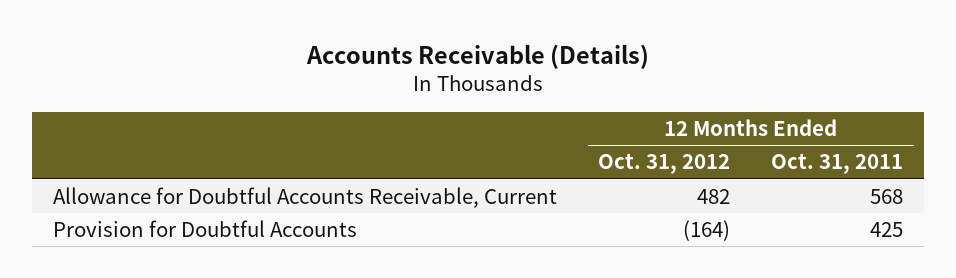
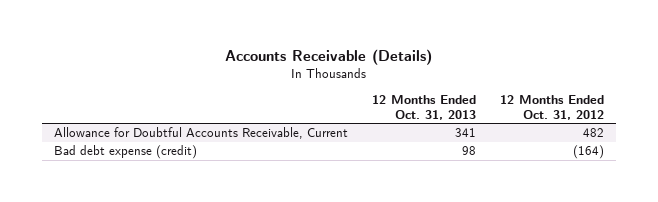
- | 12 Months Ended Oct. 31, 2012 | 12 Months Ended Oct. 31, 2011
+ | 12 Months Ended Oct. 31, 2013 | 12 Months Ended Oct. 31, 2012
- Provision for Doubtful Accounts | (164) | 425
+ Bad debt expense (credit) | 98 | (164)

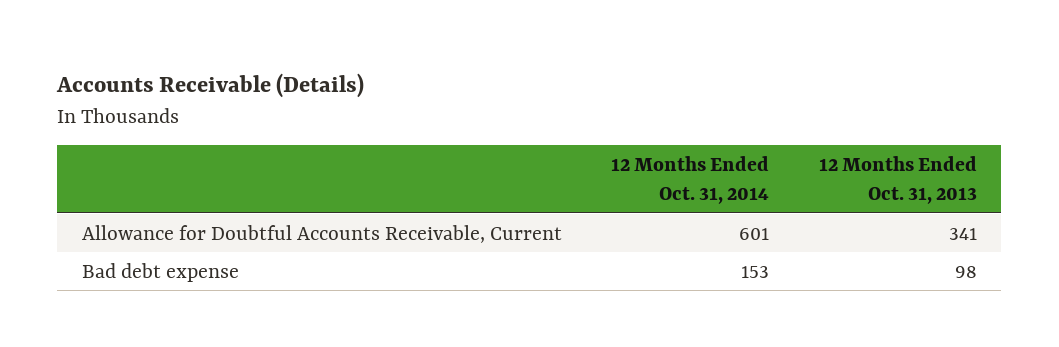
- | 12 Months Ended Oct. 31, 2013 | 12 Months Ended Oct. 31, 2012
+ | 12 Months Ended Oct. 31, 2014 | 12 Months Ended Oct. 31, 2013
- Bad debt expense (credit) | 98 | (164)
+ Bad debt expense | 153 | 98

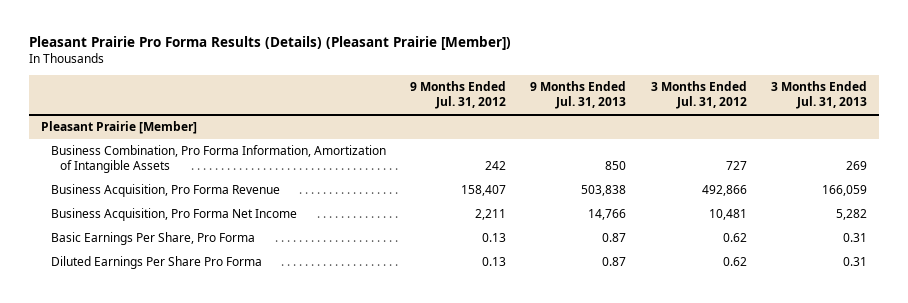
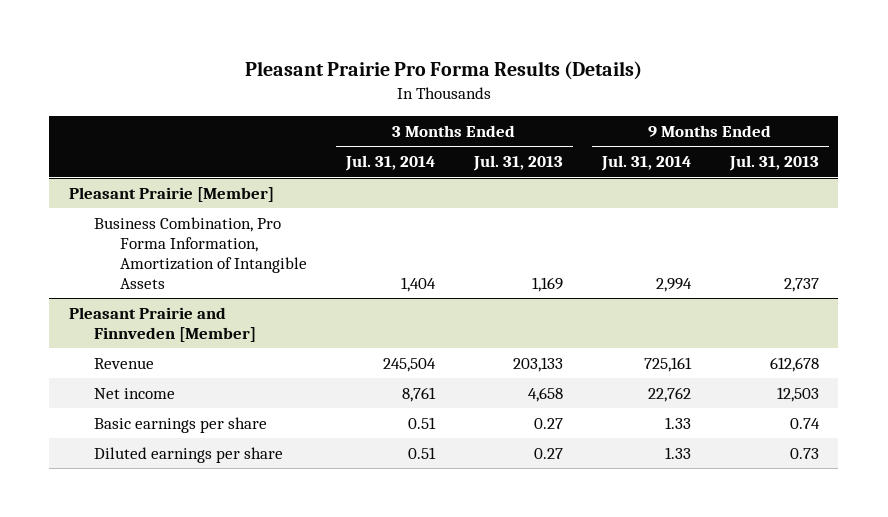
- Pleasant Prairie Pro Forma Results (Details) (Pleasant Prairie [Member])
+ Pleasant Prairie Pro Forma Results (Details)
- | 9 Months Ended Jul. 31, 2012 | 9 Months Ended Jul. 31, 2013 | 3 Months Ended Jul. 31, 2012 | 3 Months Ended Jul. 31, 2013
+ | 3 Months Ended Jul. 31, 2014 | 3 Months Ended Jul. 31, 2013 | 9 Months Ended Jul. 31, 2014 | 9 Months Ended Jul. 31, 2013
@ Pleasant Prairie [Member]
- Business Combination, Pro Forma Information, Amortization of Intangible Assets | 242 | 850 | 727 | 269
- Business Acquisition, Pro Forma Revenue | 158,407 | 503,838 | 492,866 | 166,059
- Business Acquisition, Pro Forma Net Income | 2,211 | 14,766 | 10,481 | 5,282
- Basic Earnings Per Share, Pro Forma | 0.13 | 0.87 | 0.62 | 0.31
- Diluted Earnings Per Share Pro Forma | 0.13 | 0.87 | 0.62 | 0.31
+ Business Combination, Pro Forma Information, Amortization of Intangible Assets | 1,404 | 1,169 | 2,994 | 2,737
+ Pleasant Prairie and Finnveden [Member]
+ Revenue | 245,504 | 203,133 | 725,161 | 612,678
+ Net income | 8,761 | 4,658 | 22,762 | 12,503
+ Basic earnings per share | 0.51 | 0.27 | 1.33 | 0.74
+ Diluted earnings per share | 0.51 | 0.27 | 1.33 | 0.73

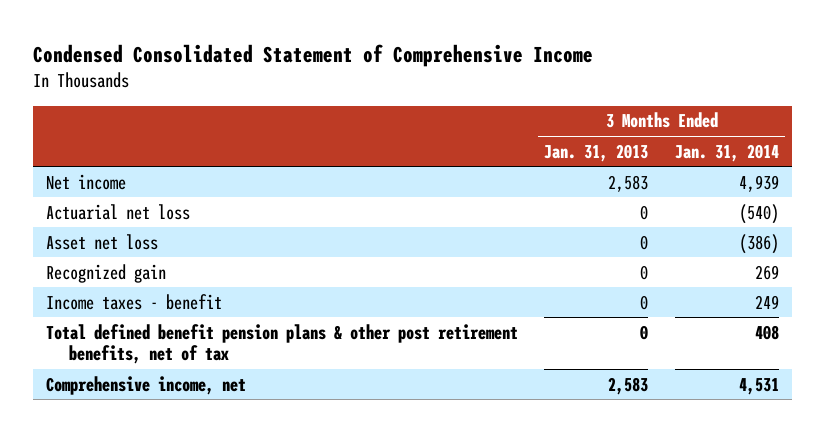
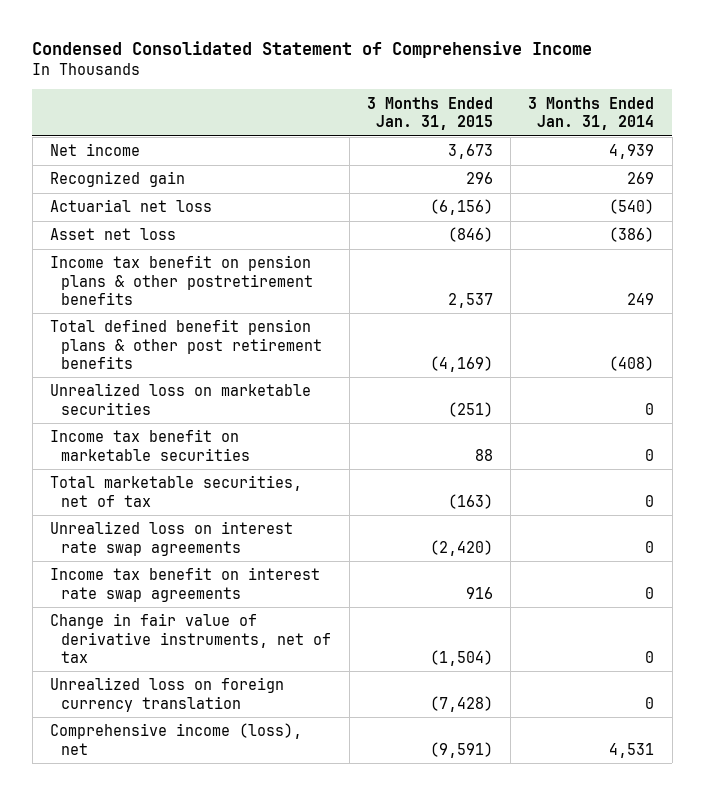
- | 3 Months Ended Jan. 31, 2013 | 3 Months Ended Jan. 31, 2014
+ | 3 Months Ended Jan. 31, 2015 | 3 Months Ended Jan. 31, 2014
moved up: Recognized gain | 296 | 269
- Income taxes - benefit | 0 | 249
- Total defined benefit pension plans & other post retirement benefits, net of tax | 0 | 408
- Comprehensive income, net | 2,583 | 4,531
+ Income tax benefit on pension plans & other postretirement benefits | 2,537 | 249
+ Total defined benefit pension plans & other post retirement benefits | (4,169) | (408)
+ Unrealized loss on marketable securities | (251) | 0
+ Income tax benefit on marketable securities | 88 | 0
+ Total marketable securities, net of tax | (163) | 0
+ Unrealized loss on interest rate swap agreements | (2,420) | 0
+ Income tax benefit on interest rate swap agreements | 916 | 0
+ Change in fair value of derivative instruments, net of tax | (1,504) | 0
+ Unrealized loss on foreign currency translation | (7,428) | 0
+ Comprehensive income (loss), net | (9,591) | 4,531

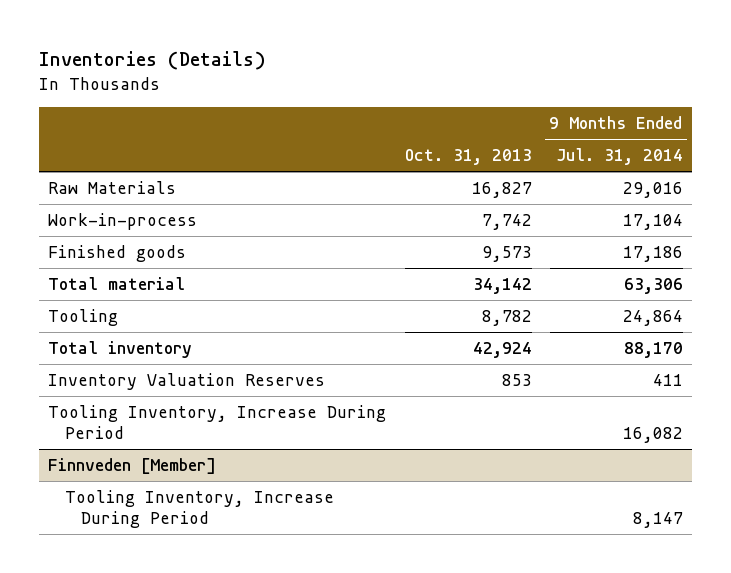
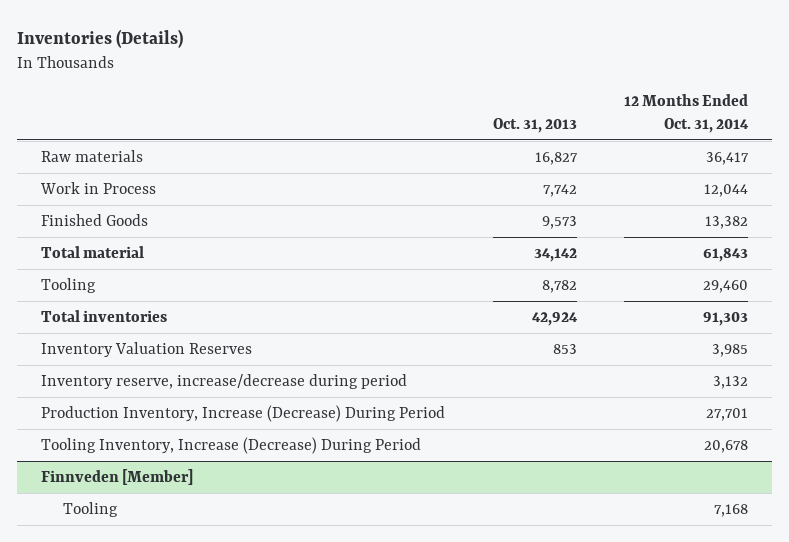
- | Oct. 31, 2013 | 9 Months Ended Jul. 31, 2014
+ | Oct. 31, 2013 | 12 Months Ended Oct. 31, 2014
- Raw Materials | 16,827 | 29,016
- Work-in-process | 7,742 | 17,104
- Finished goods | 9,573 | 17,186
+ Raw materials | 16,827 | 36,417
+ Work in Process | 7,742 | 12,044
+ Finished Goods | 9,573 | 13,382
- Total inventory | 42,924 | 88,170
+ Total inventories | 42,924 | 91,303
- Tooling Inventory, Increase During Period | | 16,082
+ Inventory reserve, increase/decrease during period | | 3,132
+ Production Inventory, Increase (Decrease) During Period | | 27,701
+ Tooling Inventory, Increase (Decrease) During Period | | 20,678
@ Finnveden [Member]
- Tooling Inventory, Increase During Period | | 8,147
+ Tooling | | 7,168

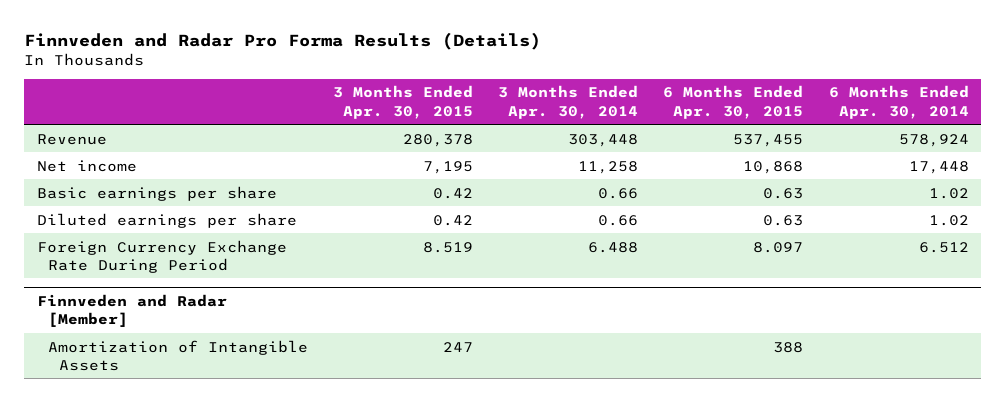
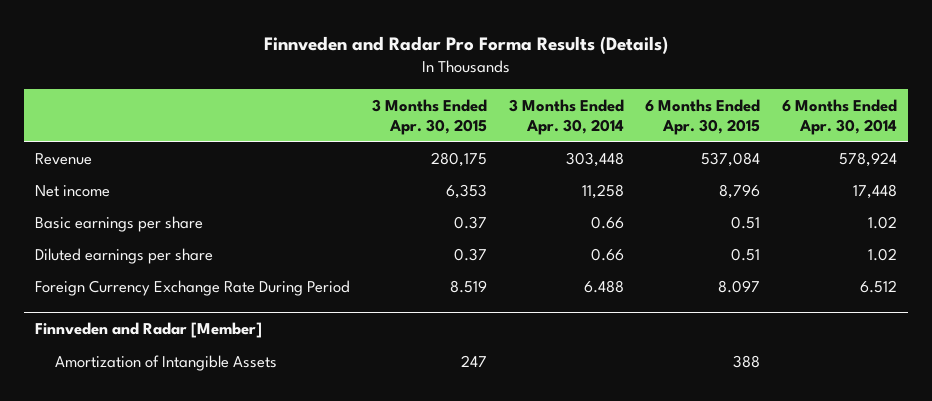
- Revenue | 280,378 | 303,448 | 537,455 | 578,924
- Net income | 7,195 | 11,258 | 10,868 | 17,448
- Basic earnings per share | 0.42 | 0.66 | 0.63 | 1.02
- Diluted earnings per share | 0.42 | 0.66 | 0.63 | 1.02
+ Revenue | 280,175 | 303,448 | 537,084 | 578,924
+ Net income | 6,353 | 11,258 | 8,796 | 17,448
+ Basic earnings per share | 0.37 | 0.66 | 0.51 | 1.02
+ Diluted earnings per share | 0.37 | 0.66 | 0.51 | 1.02

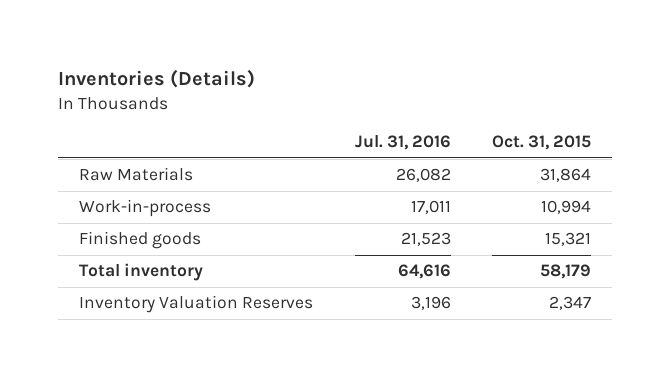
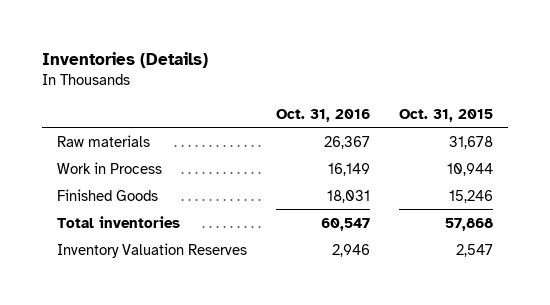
- | Jul. 31, 2016 | Oct. 31, 2015
+ | Oct. 31, 2016 | Oct. 31, 2015
- Raw Materials | 26,082 | 31,864
- Work-in-process | 17,011 | 10,994
- Finished goods | 21,523 | 15,321
- Total inventory | 64,616 | 58,179
- Inventory Valuation Reserves | 3,196 | 2,347
+ Raw materials | 26,367 | 31,678
+ Work in Process | 16,149 | 10,944
+ Finished Goods | 18,031 | 15,246
+ Total inventories | 60,547 | 57,868
+ Inventory Valuation Reserves | 2,946 | 2,547

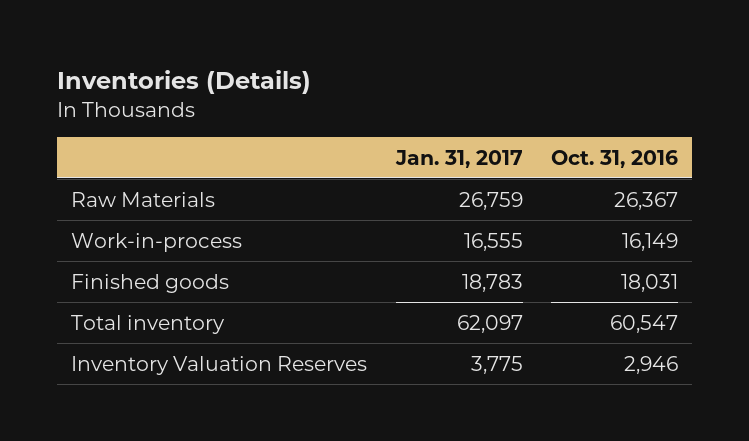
- | Oct. 31, 2016 | Oct. 31, 2015
+ | Jan. 31, 2017 | Oct. 31, 2016
- Raw materials | 26,367 | 31,678
- Work in Process | 16,149 | 10,944
- Finished Goods | 18,031 | 15,246
- Total inventories | 60,547 | 57,868
+ Raw Materials | 26,759 | 26,367
+ Work-in-process | 16,555 | 16,149
+ Finished goods | 18,783 | 18,031
+ Total inventory | 62,097 | 60,547

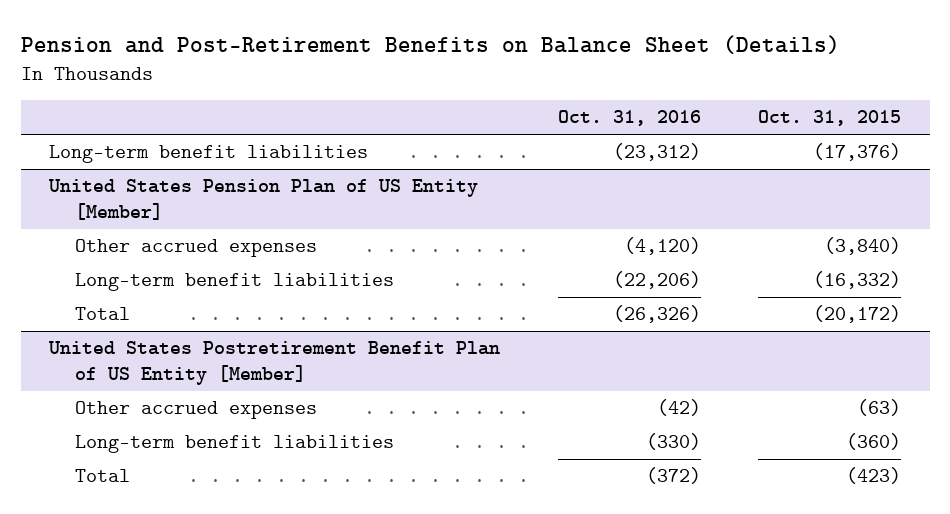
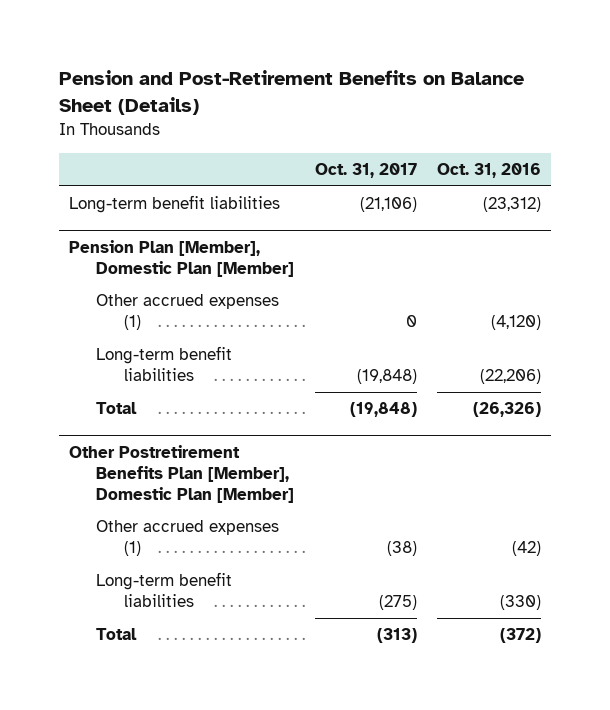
- | Oct. 31, 2016 | Oct. 31, 2015
+ | Oct. 31, 2017 | Oct. 31, 2016
- United States Pension Plan of US Entity [Member]
- Other accrued expenses | (4,120) | (3,840)
+ Pension Plan [Member], Domestic Plan [Member]
+ Other accrued expenses (1) | 0 | (4,120)
- United States Postretirement Benefit Plan of US Entity [Member]
- Other accrued expenses | (42) | (63)
+ Other Postretirement Benefits Plan [Member], Domestic Plan [Member]
+ Other accrued expenses (1) | (38) | (42)

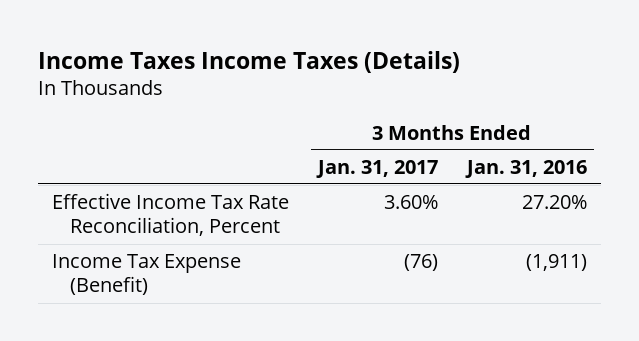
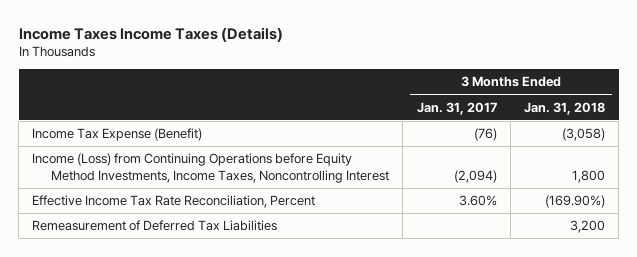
- | 3 Months Ended Jan. 31, 2017 | 3 Months Ended Jan. 31, 2016
+ | 3 Months Ended Jan. 31, 2017 | 3 Months Ended Jan. 31, 2018
+ Income (Loss) from Continuing Operations before Equity Method Investments, Income Taxes, Noncontrolling Interest | (2,094) | 1,800
moved down: Effective Income Tax Rate Reconciliation, Percent | 3.60% | (169.90%)
+ Remeasurement of Deferred Tax Liabilities | | 3,200

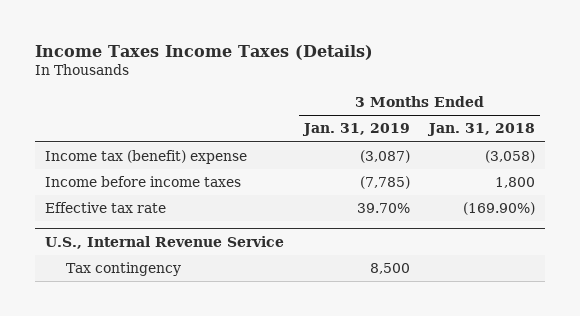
- | 3 Months Ended Jan. 31, 2017 | 3 Months Ended Jan. 31, 2018
+ | 3 Months Ended Jan. 31, 2019 | 3 Months Ended Jan. 31, 2018
- Income Tax Expense (Benefit) | (76) | (3,058)
- Income (Loss) from Continuing Operations before Equity Method Investments, Income Taxes, Noncontrolling Interest | (2,094) | 1,800
- Effective Income Tax Rate Reconciliation, Percent | 3.60% | (169.90%)
- Remeasurement of Deferred Tax Liabilities | | 3,200
+ Income tax (benefit) expense | (3,087) | (3,058)
+ Income before income taxes | (7,785) | 1,800
+ Effective tax rate | 39.70% | (169.90%)
+ U.S., Internal Revenue Service
+ Tax contingency | 8,500 |

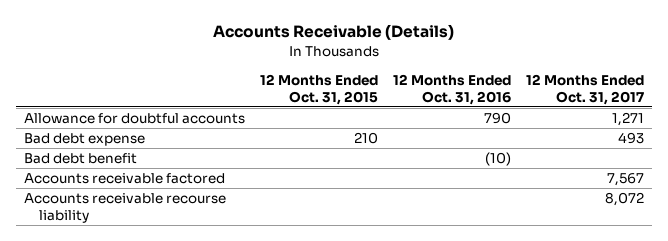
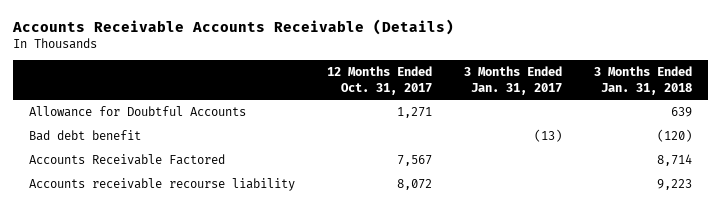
- Accounts Receivable (Details)
+ Accounts Receivable Accounts Receivable (Details)
- | 12 Months Ended Oct. 31, 2015 | 12 Months Ended Oct. 31, 2016 | 12 Months Ended Oct. 31, 2017
+ | 12 Months Ended Oct. 31, 2017 | 3 Months Ended Jan. 31, 2017 | 3 Months Ended Jan. 31, 2018
- Allowance for doubtful accounts | | 790 | 1,271
- Bad debt expense | 210 | | 493
+ Allowance for Doubtful Accounts | 1,271 | | 639
- Accounts receivable factored | | | 7,567
+ Accounts Receivable Factored | 7,567 | | 8,714

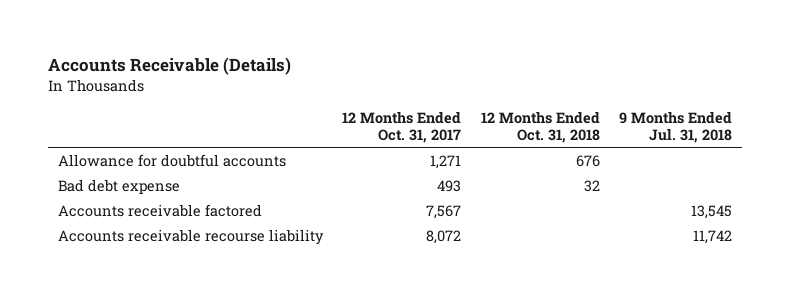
- Accounts Receivable Accounts Receivable (Details)
+ Accounts Receivable (Details)
- | 12 Months Ended Oct. 31, 2017 | 3 Months Ended Jan. 31, 2017 | 3 Months Ended Jan. 31, 2018
+ | 12 Months Ended Oct. 31, 2017 | 12 Months Ended Oct. 31, 2018 | 9 Months Ended Jul. 31, 2018
- Allowance for Doubtful Accounts | 1,271 | | 639
- Bad debt benefit | | (13) | (120)
- Accounts Receivable Factored | 7,567 | | 8,714
+ Allowance for doubtful accounts | 1,271 | 676 |
+ Bad debt expense | 493 | 32 |
+ Accounts receivable factored | 7,567 | | 13,545

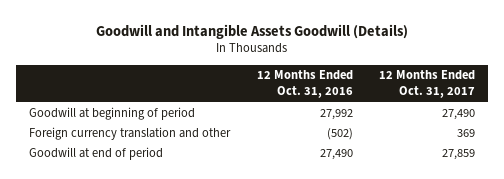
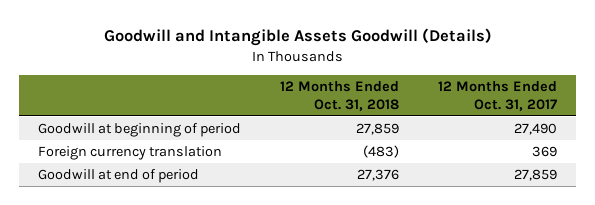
- | 12 Months Ended Oct. 31, 2016 | 12 Months Ended Oct. 31, 2017
+ | 12 Months Ended Oct. 31, 2018 | 12 Months Ended Oct. 31, 2017
- Foreign currency translation and other | (502) | 369
+ Foreign currency translation | (483) | 369

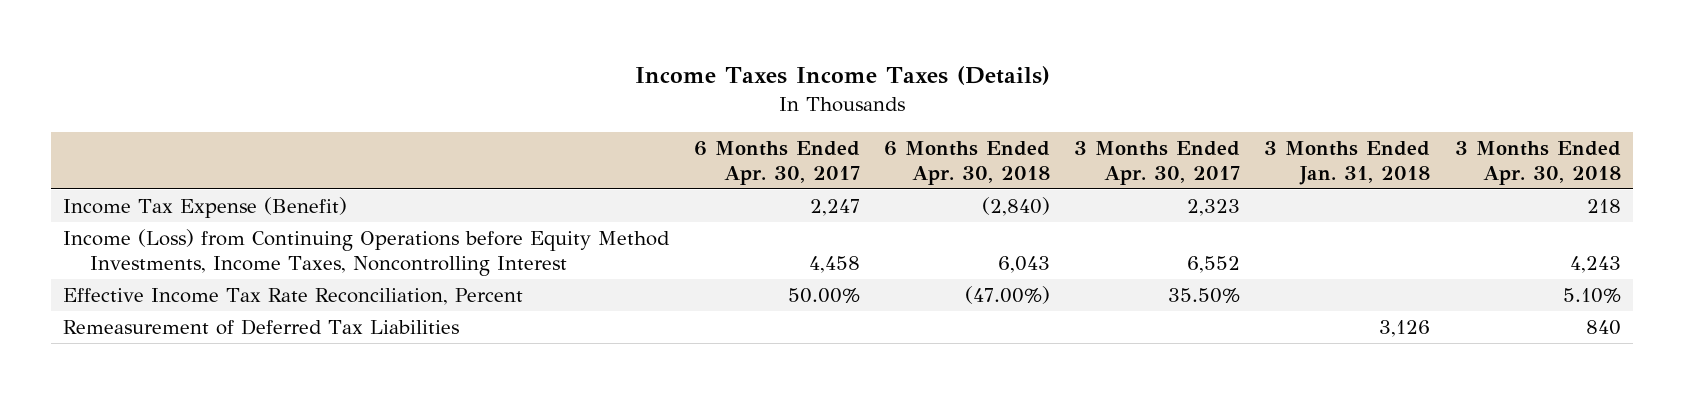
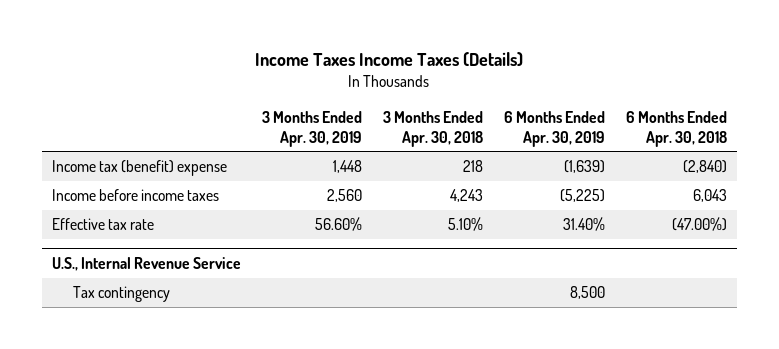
- | 6 Months Ended Apr. 30, 2017 | 6 Months Ended Apr. 30, 2018 | 3 Months Ended Apr. 30, 2017 | 3 Months Ended Jan. 31, 2018 | 3 Months Ended Apr. 30, 2018
+ | 3 Months Ended Apr. 30, 2019 | 3 Months Ended Apr. 30, 2018 | 6 Months Ended Apr. 30, 2019 | 6 Months Ended Apr. 30, 2018
- Income Tax Expense (Benefit) | 2,247 | (2,840) | 2,323 | | 218
- Income (Loss) from Continuing Operations before Equity Method Investments, Income Taxes, Noncontrolling Interest | 4,458 | 6,043 | 6,552 | | 4,243
- Effective Income Tax Rate Reconciliation, Percent | 50.00% | (47.00%) | 35.50% | | 5.10%
- Remeasurement of Deferred Tax Liabilities | | | | 3,126 | 840
+ Income tax (benefit) expense | 1,448 | 218 | (1,639) | (2,840)
+ Income before income taxes | 2,560 | 4,243 | (5,225) | 6,043
+ Effective tax rate | 56.60% | 5.10% | 31.40% | (47.00%)
+ U.S., Internal Revenue Service
+ Tax contingency | | | 8,500 |

